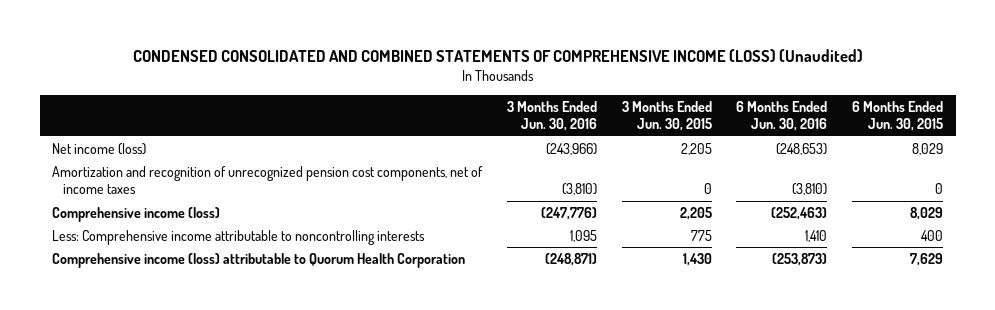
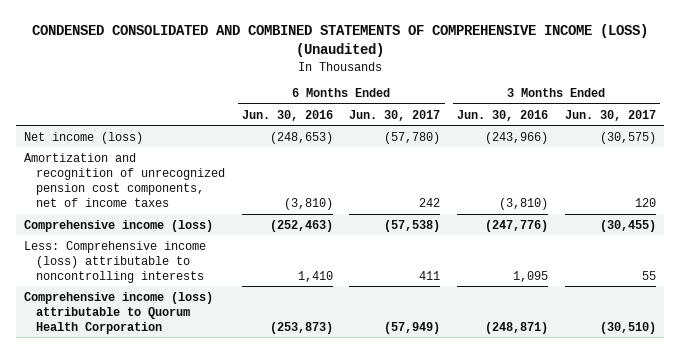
- | 3 Months Ended Jun. 30, 2016 | 3 Months Ended Jun. 30, 2015 | 6 Months Ended Jun. 30, 2016 | 6 Months Ended Jun. 30, 2015
+ | 6 Months Ended Jun. 30, 2016 | 6 Months Ended Jun. 30, 2017 | 3 Months Ended Jun. 30, 2016 | 3 Months Ended Jun. 30, 2017
- Less: Comprehensive income attributable to noncontrolling interests | 1,095 | 775 | 1,410 | 400
+ Less: Comprehensive income (loss) attributable to noncontrolling interests | 1,410 | 411 | 1,095 | 55

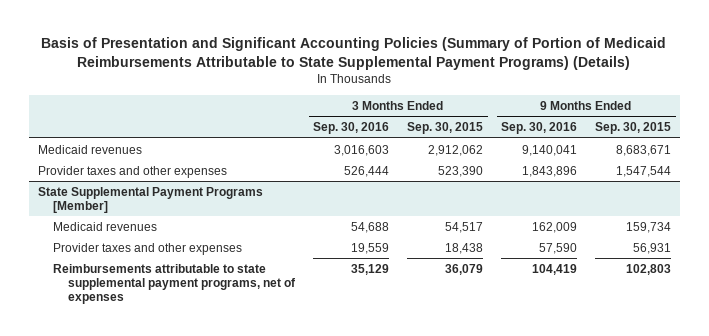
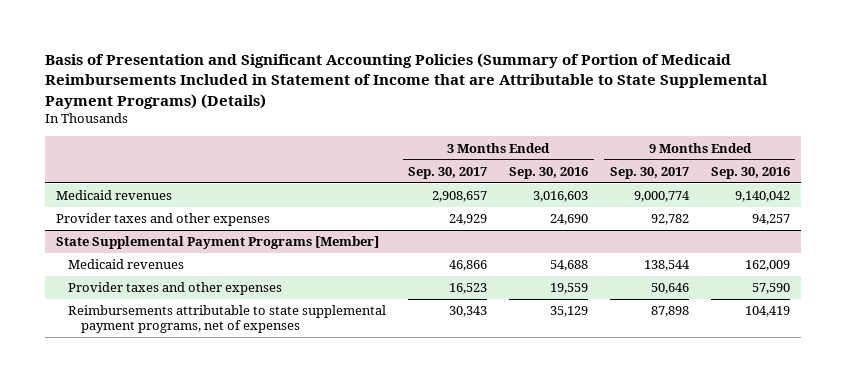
- Basis of Presentation and Significant Accounting Policies (Summary of Portion of Medicaid Reimbursements Attributable to State Supplemental Payment Programs) (Details)
+ Basis of Presentation and Significant Accounting Policies (Summary of Portion of Medicaid Reimbursements Included in Statement of Income that are Attributable to State Supplemental Payment Programs) (Details)
- | 3 Months Ended Sep. 30, 2016 | 3 Months Ended Sep. 30, 2015 | 9 Months Ended Sep. 30, 2016 | 9 Months Ended Sep. 30, 2015
+ | 3 Months Ended Sep. 30, 2017 | 3 Months Ended Sep. 30, 2016 | 9 Months Ended Sep. 30, 2017 | 9 Months Ended Sep. 30, 2016
- Medicaid revenues | 3,016,603 | 2,912,062 | 9,140,041 | 8,683,671
- Provider taxes and other expenses | 526,444 | 523,390 | 1,843,896 | 1,547,544
+ Medicaid revenues | 2,908,657 | 3,016,603 | 9,000,774 | 9,140,042
+ Provider taxes and other expenses | 24,929 | 24,690 | 92,782 | 94,257

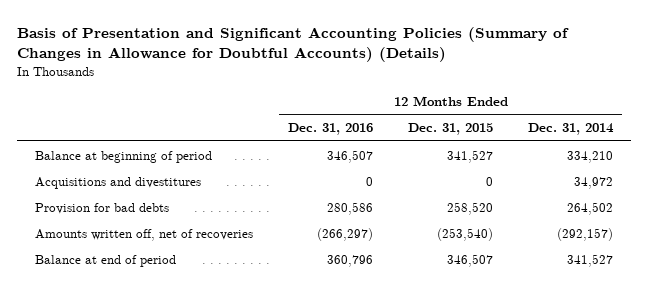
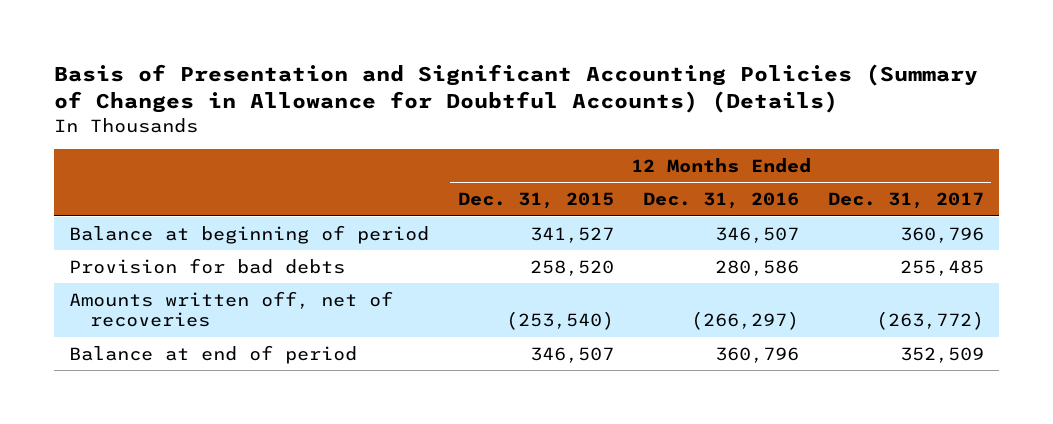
- | 12 Months Ended Dec. 31, 2016 | 12 Months Ended Dec. 31, 2015 | 12 Months Ended Dec. 31, 2014
+ | 12 Months Ended Dec. 31, 2015 | 12 Months Ended Dec. 31, 2016 | 12 Months Ended Dec. 31, 2017
- Acquisitions and divestitures | 0 | 0 | 34,972

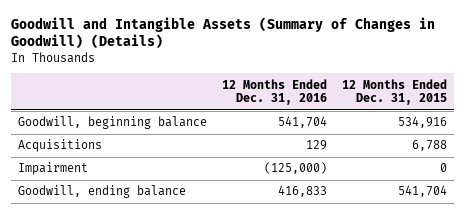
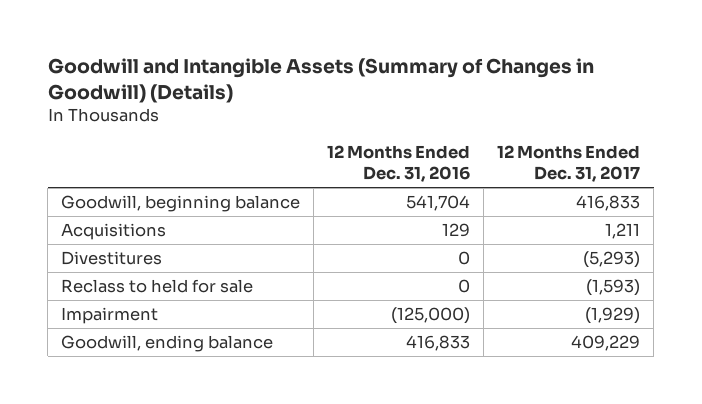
- | 12 Months Ended Dec. 31, 2016 | 12 Months Ended Dec. 31, 2015
+ | 12 Months Ended Dec. 31, 2016 | 12 Months Ended Dec. 31, 2017
+ Divestitures | 0 | (5,293)
+ Reclass to held for sale | 0 | (1,593)

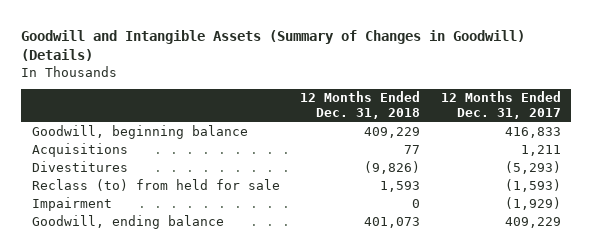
- | 12 Months Ended Dec. 31, 2016 | 12 Months Ended Dec. 31, 2017
+ | 12 Months Ended Dec. 31, 2018 | 12 Months Ended Dec. 31, 2017
- Reclass to held for sale | 0 | (1,593)
+ Reclass (to) from held for sale | 1,593 | (1,593)

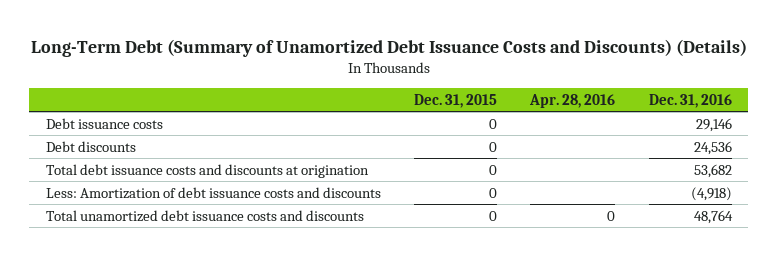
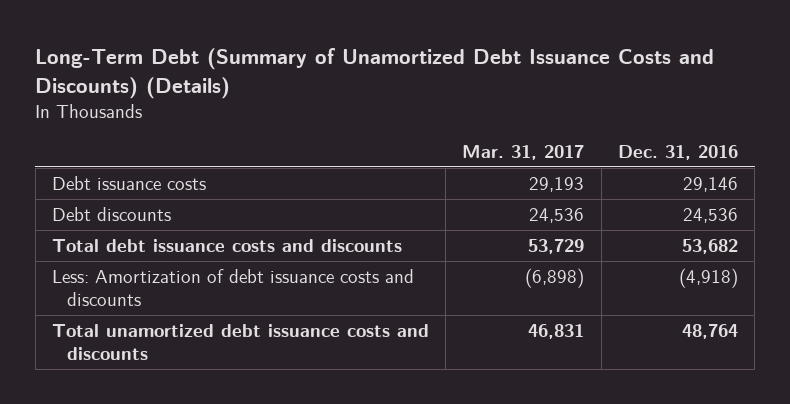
- | Dec. 31, 2015 | Apr. 28, 2016 | Dec. 31, 2016
+ | Mar. 31, 2017 | Dec. 31, 2016
- Total debt issuance costs and discounts at origination | 0 | | 53,682
+ Total debt issuance costs and discounts | 53,729 | 53,682

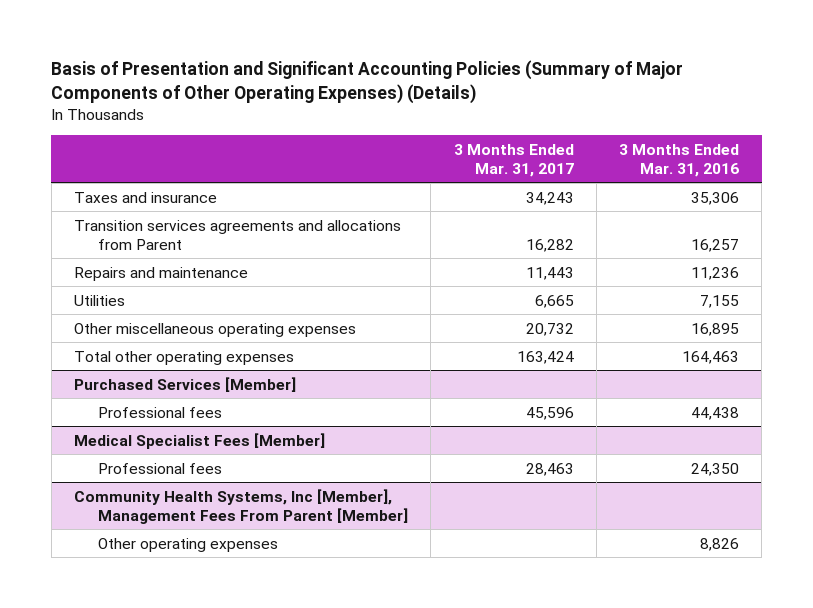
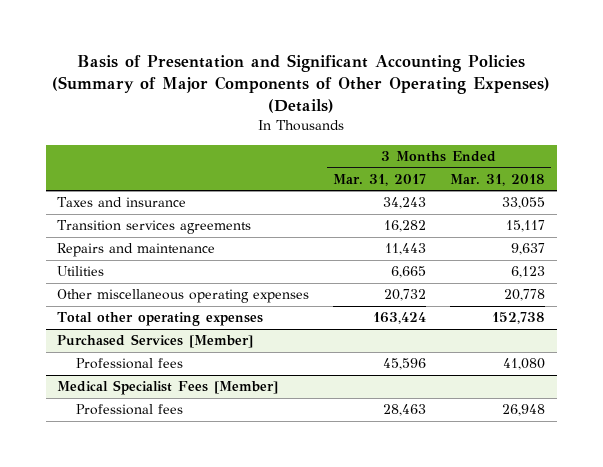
- | 3 Months Ended Mar. 31, 2017 | 3 Months Ended Mar. 31, 2016
+ | 3 Months Ended Mar. 31, 2017 | 3 Months Ended Mar. 31, 2018
- Transition services agreements and allocations from Parent | 16,282 | 16,257
+ Transition services agreements | 16,282 | 15,117
- Community Health Systems, Inc [Member], Management Fees From Parent [Member]
- Other operating expenses | | 8,826

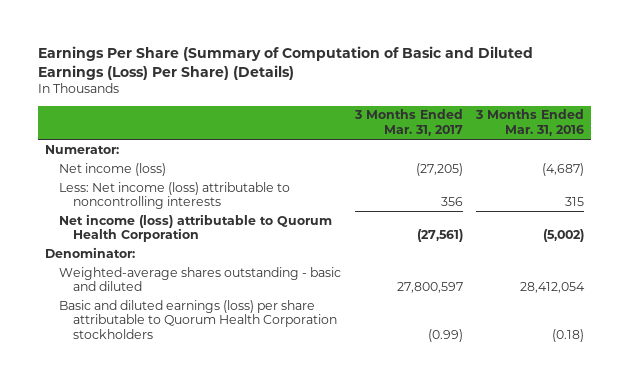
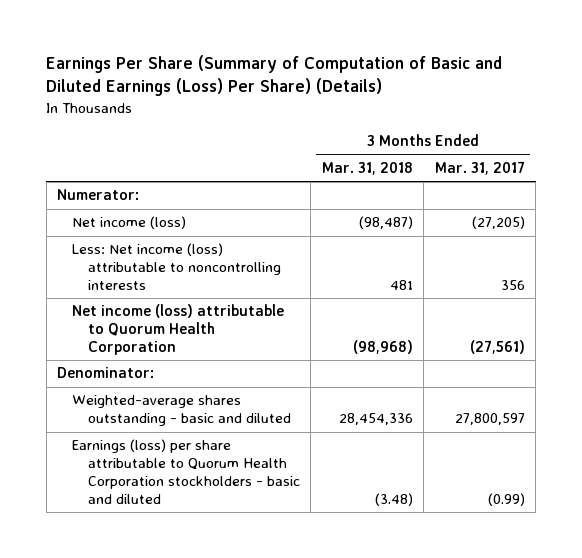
- | 3 Months Ended Mar. 31, 2017 | 3 Months Ended Mar. 31, 2016
+ | 3 Months Ended Mar. 31, 2018 | 3 Months Ended Mar. 31, 2017
- Basic and diluted earnings (loss) per share attributable to Quorum Health Corporation stockholders | (0.99) | (0.18)
+ Earnings (loss) per share attributable to Quorum Health Corporation stockholders - basic and diluted | (3.48) | (0.99)

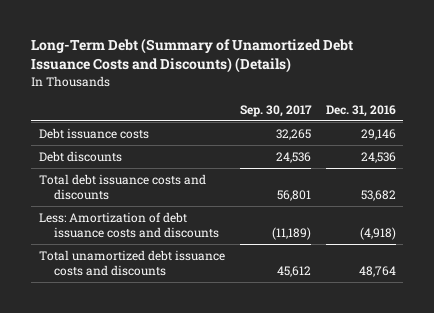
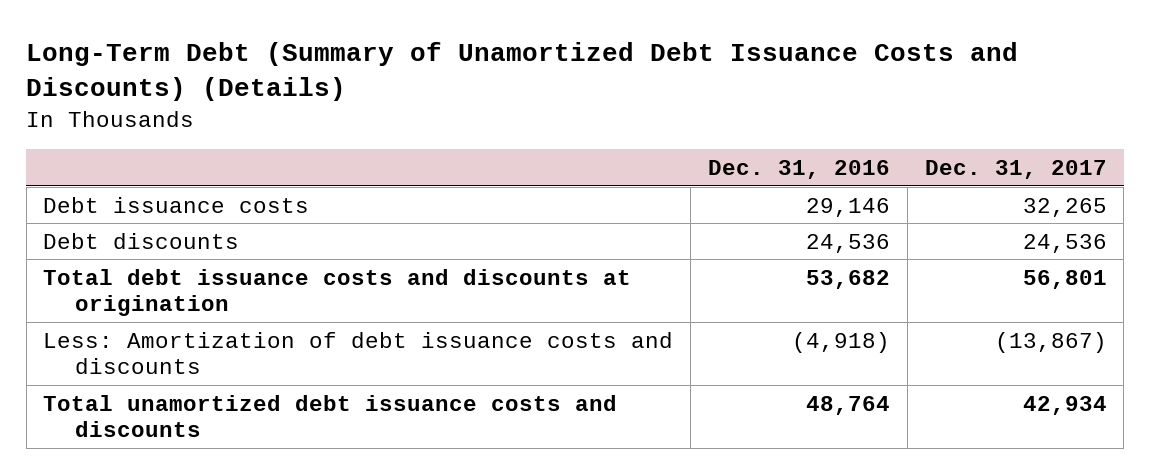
- | Sep. 30, 2017 | Dec. 31, 2016
+ | Dec. 31, 2016 | Dec. 31, 2017
- Total debt issuance costs and discounts | 56,801 | 53,682
+ Total debt issuance costs and discounts at origination | 53,682 | 56,801

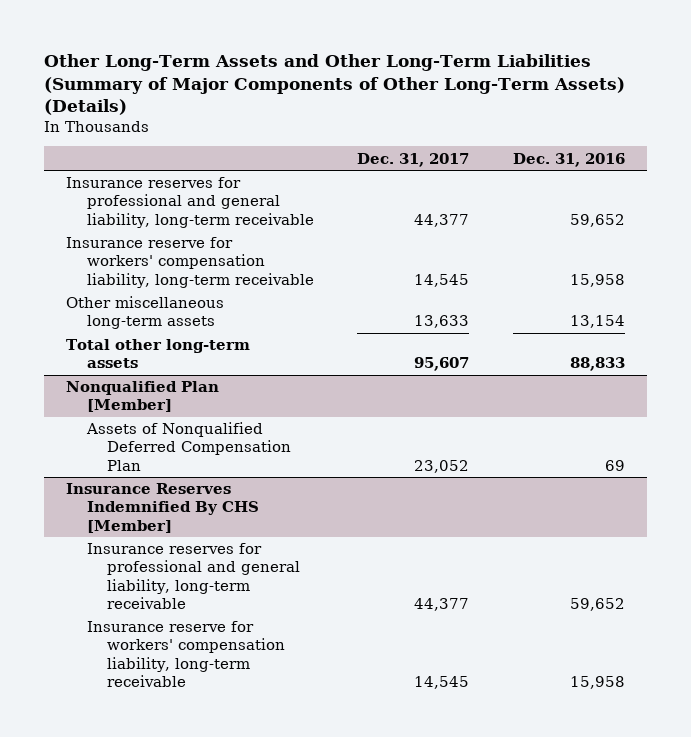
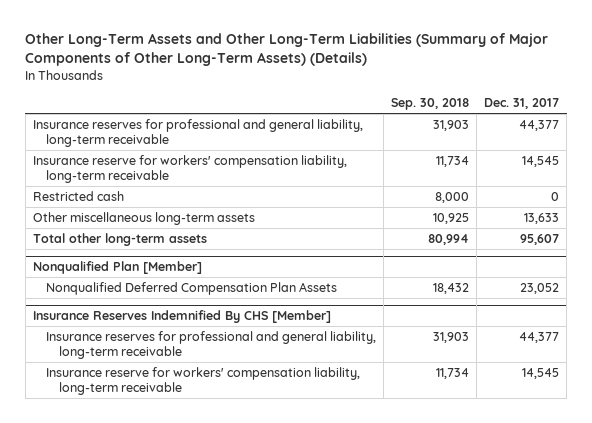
- | Dec. 31, 2017 | Dec. 31, 2016
+ | Sep. 30, 2018 | Dec. 31, 2017
+ Restricted cash | 8,000 | 0
@ Nonqualified Plan [Member]
- Assets of Nonqualified Deferred Compensation Plan | 23,052 | 69
+ Nonqualified Deferred Compensation Plan Assets | 18,432 | 23,052

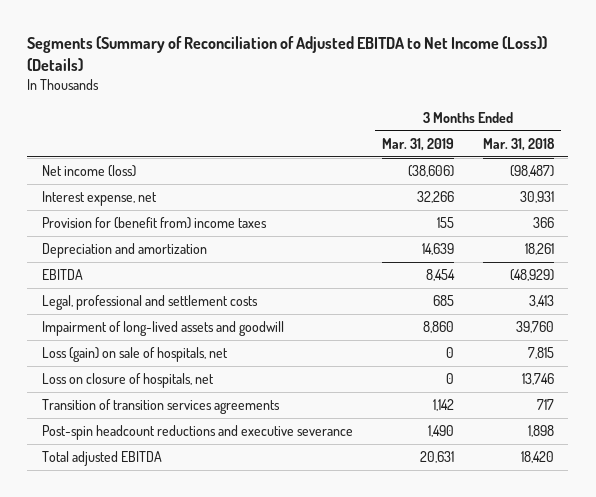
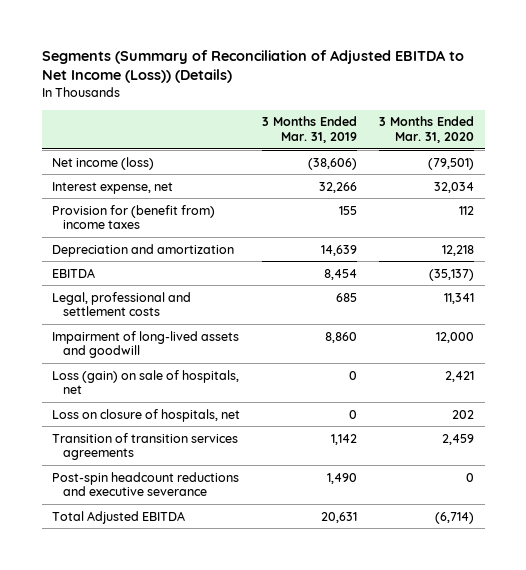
- | 3 Months Ended Mar. 31, 2019 | 3 Months Ended Mar. 31, 2018
+ | 3 Months Ended Mar. 31, 2019 | 3 Months Ended Mar. 31, 2020
- Total adjusted EBITDA | 20,631 | 18,420
+ Total Adjusted EBITDA | 20,631 | (6,714)

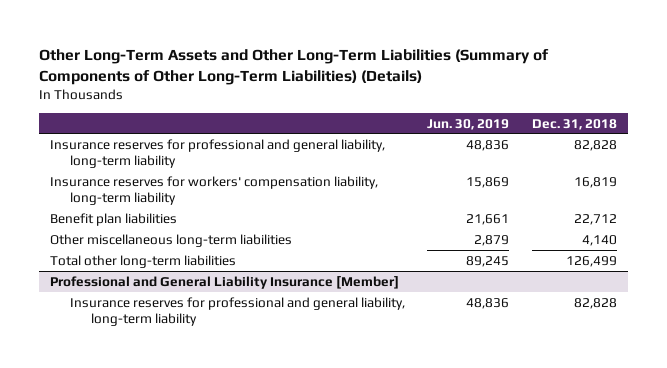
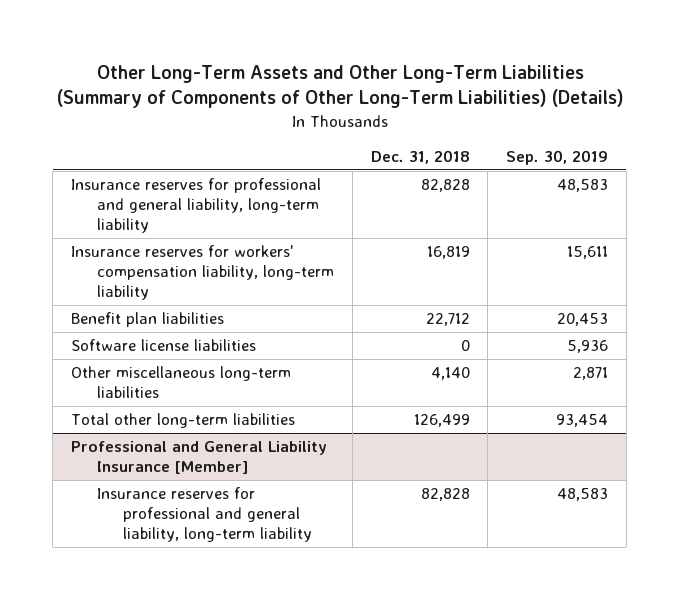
- | Jun. 30, 2019 | Dec. 31, 2018
+ | Dec. 31, 2018 | Sep. 30, 2019
+ Software license liabilities | 0 | 5,936

